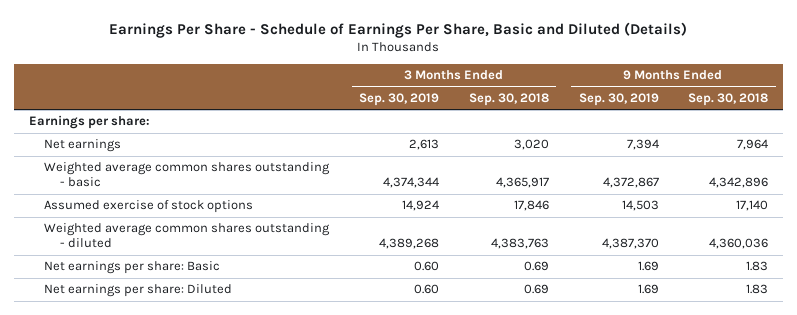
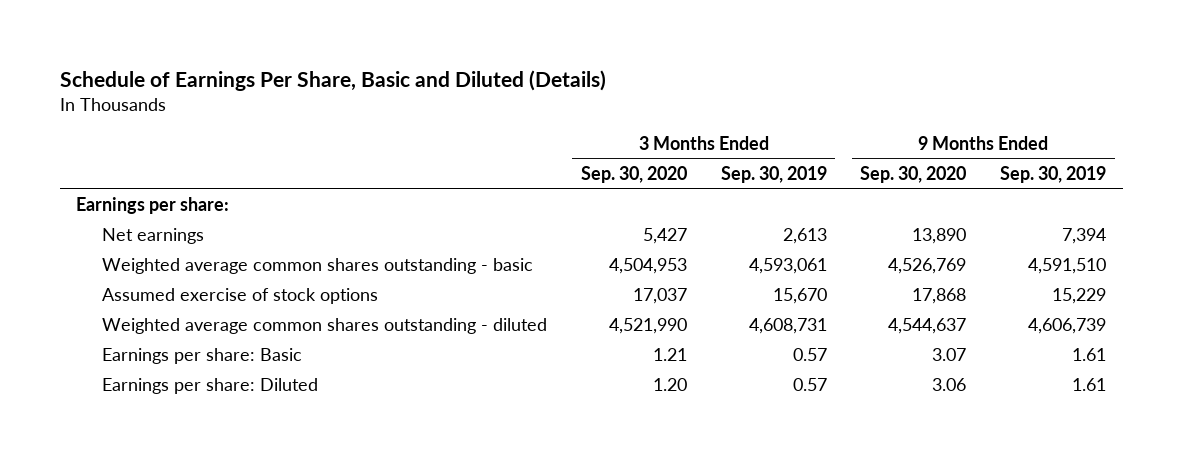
- Earnings Per Share - Schedule of Earnings Per Share, Basic and Diluted (Details)
+ Schedule of Earnings Per Share, Basic and Diluted (Details)
- | 3 Months Ended Sep. 30, 2019 | 3 Months Ended Sep. 30, 2018 | 9 Months Ended Sep. 30, 2019 | 9 Months Ended Sep. 30, 2018
+ | 3 Months Ended Sep. 30, 2020 | 3 Months Ended Sep. 30, 2019 | 9 Months Ended Sep. 30, 2020 | 9 Months Ended Sep. 30, 2019
- Weighted average common shares outstanding - basic | 4,374,344 | 4,365,917 | 4,372,867 | 4,342,896
- Assumed exercise of stock options | 14,924 | 17,846 | 14,503 | 17,140
- Weighted average common shares outstanding - diluted | 4,389,268 | 4,383,763 | 4,387,370 | 4,360,036
- Net earnings per share: Basic | 0.60 | 0.69 | 1.69 | 1.83
- Net earnings per share: Diluted | 0.60 | 0.69 | 1.69 | 1.83
+ Weighted average common shares outstanding - basic | 4,504,953 | 4,593,061 | 4,526,769 | 4,591,510
+ Assumed exercise of stock options | 17,037 | 15,670 | 17,868 | 15,229
+ Weighted average common shares outstanding - diluted | 4,521,990 | 4,608,731 | 4,544,637 | 4,606,739
+ Earnings per share: Basic | 1.21 | 0.57 | 3.07 | 1.61
+ Earnings per share: Diluted | 1.20 | 0.57 | 3.06 | 1.61

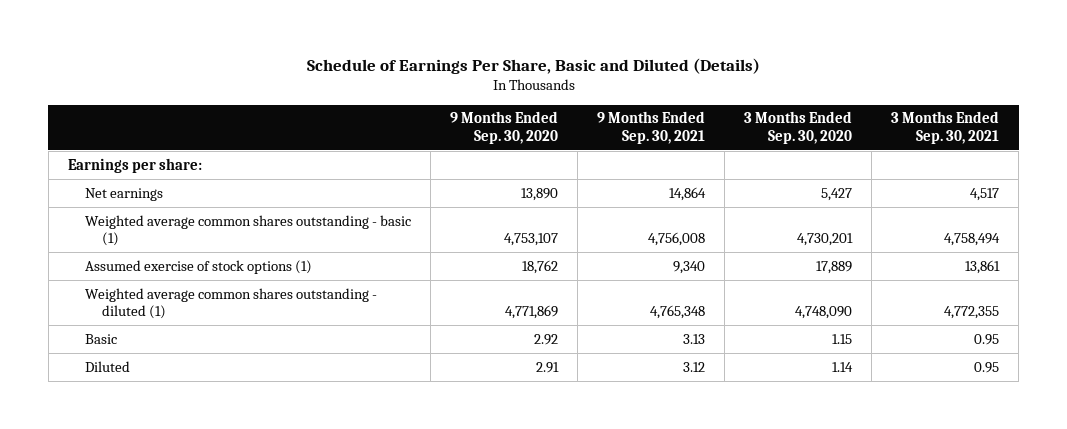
- | 3 Months Ended Sep. 30, 2020 | 3 Months Ended Sep. 30, 2019 | 9 Months Ended Sep. 30, 2020 | 9 Months Ended Sep. 30, 2019
+ | 9 Months Ended Sep. 30, 2020 | 9 Months Ended Sep. 30, 2021 | 3 Months Ended Sep. 30, 2020 | 3 Months Ended Sep. 30, 2021
- Weighted average common shares outstanding - basic | 4,504,953 | 4,593,061 | 4,526,769 | 4,591,510
- Assumed exercise of stock options | 17,037 | 15,670 | 17,868 | 15,229
- Weighted average common shares outstanding - diluted | 4,521,990 | 4,608,731 | 4,544,637 | 4,606,739
- Earnings per share: Basic | 1.21 | 0.57 | 3.07 | 1.61
- Earnings per share: Diluted | 1.20 | 0.57 | 3.06 | 1.61
+ Weighted average common shares outstanding - basic (1) | 4,753,107 | 4,756,008 | 4,730,201 | 4,758,494
+ Assumed exercise of stock options (1) | 18,762 | 9,340 | 17,889 | 13,861
+ Weighted average common shares outstanding - diluted (1) | 4,771,869 | 4,765,348 | 4,748,090 | 4,772,355
+ Basic | 2.92 | 3.13 | 1.15 | 0.95
+ Diluted | 2.91 | 3.12 | 1.14 | 0.95

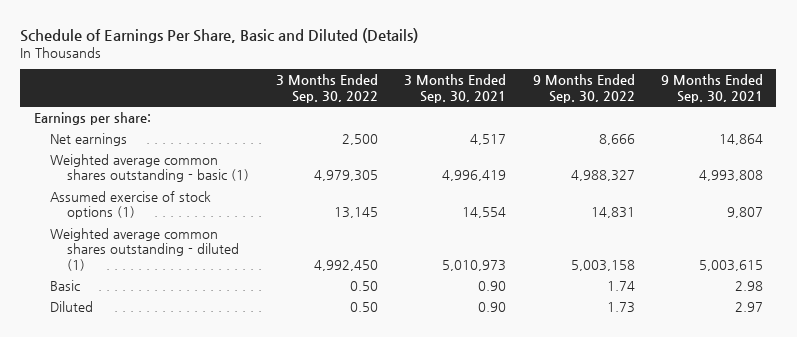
- | 9 Months Ended Sep. 30, 2020 | 9 Months Ended Sep. 30, 2021 | 3 Months Ended Sep. 30, 2020 | 3 Months Ended Sep. 30, 2021
+ | 3 Months Ended Sep. 30, 2022 | 3 Months Ended Sep. 30, 2021 | 9 Months Ended Sep. 30, 2022 | 9 Months Ended Sep. 30, 2021
- Weighted average common shares outstanding - basic (1) | 4,753,107 | 4,756,008 | 4,730,201 | 4,758,494
- Assumed exercise of stock options (1) | 18,762 | 9,340 | 17,889 | 13,861
- Weighted average common shares outstanding - diluted (1) | 4,771,869 | 4,765,348 | 4,748,090 | 4,772,355
- Basic | 2.92 | 3.13 | 1.15 | 0.95
- Diluted | 2.91 | 3.12 | 1.14 | 0.95
+ Weighted average common shares outstanding - basic (1) | 4,979,305 | 4,996,419 | 4,988,327 | 4,993,808
+ Assumed exercise of stock options (1) | 13,145 | 14,554 | 14,831 | 9,807
+ Weighted average common shares outstanding - diluted (1) | 4,992,450 | 5,010,973 | 5,003,158 | 5,003,615
+ Basic | 0.50 | 0.90 | 1.74 | 2.98
+ Diluted | 0.50 | 0.90 | 1.73 | 2.97

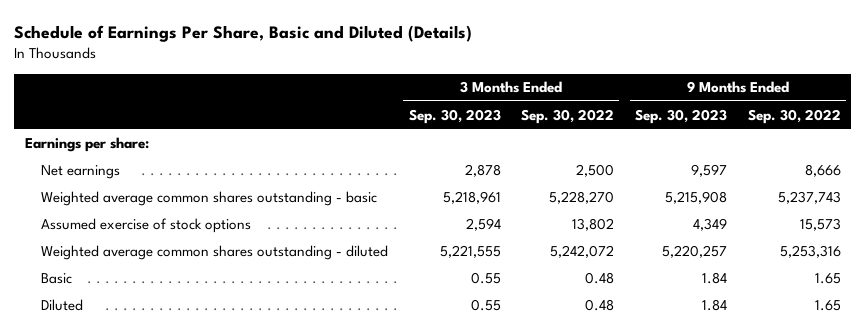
- | 3 Months Ended Sep. 30, 2022 | 3 Months Ended Sep. 30, 2021 | 9 Months Ended Sep. 30, 2022 | 9 Months Ended Sep. 30, 2021
+ | 3 Months Ended Sep. 30, 2023 | 3 Months Ended Sep. 30, 2022 | 9 Months Ended Sep. 30, 2023 | 9 Months Ended Sep. 30, 2022
- Weighted average common shares outstanding - basic (1) | 4,979,305 | 4,996,419 | 4,988,327 | 4,993,808
- Assumed exercise of stock options (1) | 13,145 | 14,554 | 14,831 | 9,807
- Weighted average common shares outstanding - diluted (1) | 4,992,450 | 5,010,973 | 5,003,158 | 5,003,615
- Basic | 0.50 | 0.90 | 1.74 | 2.98
- Diluted | 0.50 | 0.90 | 1.73 | 2.97
+ Weighted average common shares outstanding - basic | 5,218,961 | 5,228,270 | 5,215,908 | 5,237,743
+ Assumed exercise of stock options | 2,594 | 13,802 | 4,349 | 15,573
+ Weighted average common shares outstanding - diluted | 5,221,555 | 5,242,072 | 5,220,257 | 5,253,316
+ Basic | 0.55 | 0.48 | 1.84 | 1.65
+ Diluted | 0.55 | 0.48 | 1.84 | 1.65

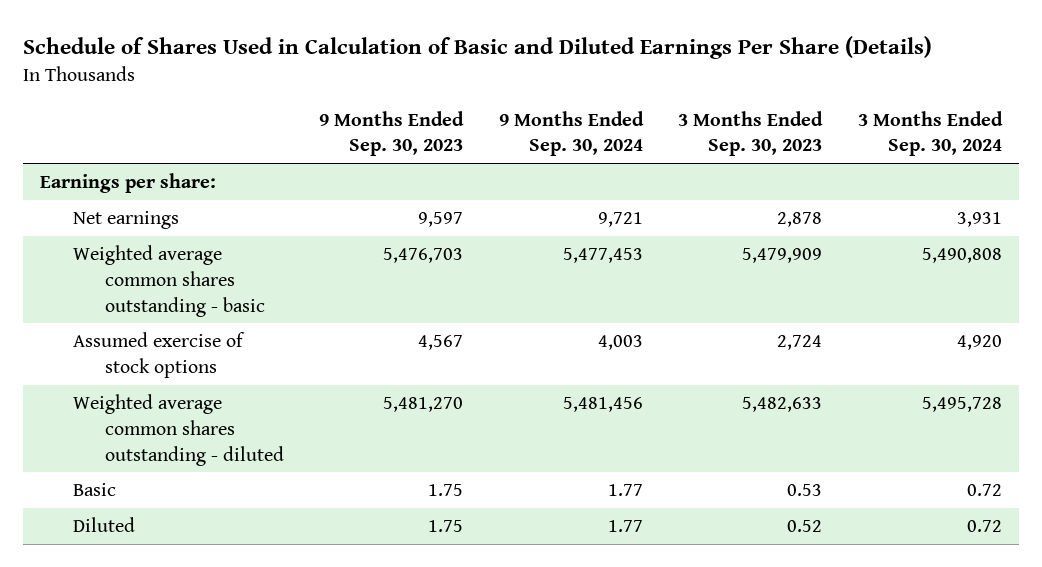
- Schedule of Earnings Per Share, Basic and Diluted (Details)
+ Schedule of Shares Used in Calculation of Basic and Diluted Earnings Per Share (Details)
- | 3 Months Ended Sep. 30, 2023 | 3 Months Ended Sep. 30, 2022 | 9 Months Ended Sep. 30, 2023 | 9 Months Ended Sep. 30, 2022
+ | 9 Months Ended Sep. 30, 2023 | 9 Months Ended Sep. 30, 2024 | 3 Months Ended Sep. 30, 2023 | 3 Months Ended Sep. 30, 2024
- Weighted average common shares outstanding - basic | 5,218,961 | 5,228,270 | 5,215,908 | 5,237,743
- Assumed exercise of stock options | 2,594 | 13,802 | 4,349 | 15,573
- Weighted average common shares outstanding - diluted | 5,221,555 | 5,242,072 | 5,220,257 | 5,253,316
- Basic | 0.55 | 0.48 | 1.84 | 1.65
- Diluted | 0.55 | 0.48 | 1.84 | 1.65
+ Weighted average common shares outstanding - basic | 5,476,703 | 5,477,453 | 5,479,909 | 5,490,808
+ Assumed exercise of stock options | 4,567 | 4,003 | 2,724 | 4,920
+ Weighted average common shares outstanding - diluted | 5,481,270 | 5,481,456 | 5,482,633 | 5,495,728
+ Basic | 1.75 | 1.77 | 0.53 | 0.72
+ Diluted | 1.75 | 1.77 | 0.52 | 0.72

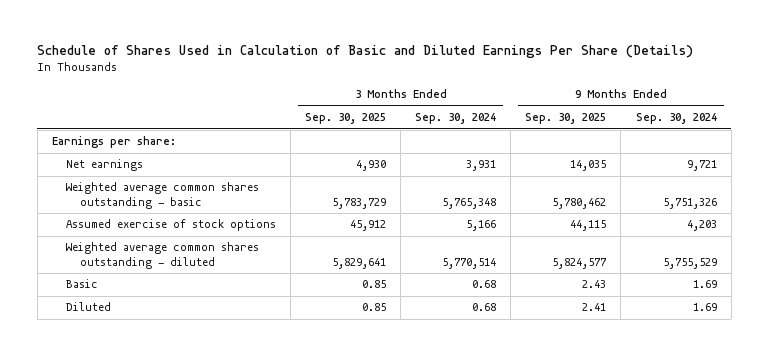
- | 9 Months Ended Sep. 30, 2023 | 9 Months Ended Sep. 30, 2024 | 3 Months Ended Sep. 30, 2023 | 3 Months Ended Sep. 30, 2024
+ | 3 Months Ended Sep. 30, 2025 | 3 Months Ended Sep. 30, 2024 | 9 Months Ended Sep. 30, 2025 | 9 Months Ended Sep. 30, 2024
- Weighted average common shares outstanding - basic | 5,476,703 | 5,477,453 | 5,479,909 | 5,490,808
- Assumed exercise of stock options | 4,567 | 4,003 | 2,724 | 4,920
- Weighted average common shares outstanding - diluted | 5,481,270 | 5,481,456 | 5,482,633 | 5,495,728
- Basic | 1.75 | 1.77 | 0.53 | 0.72
- Diluted | 1.75 | 1.77 | 0.52 | 0.72
+ Weighted average common shares outstanding - basic | 5,783,729 | 5,765,348 | 5,780,462 | 5,751,326
+ Assumed exercise of stock options | 45,912 | 5,166 | 44,115 | 4,203
+ Weighted average common shares outstanding - diluted | 5,829,641 | 5,770,514 | 5,824,577 | 5,755,529
+ Basic | 0.85 | 0.68 | 2.43 | 1.69
+ Diluted | 0.85 | 0.68 | 2.41 | 1.69

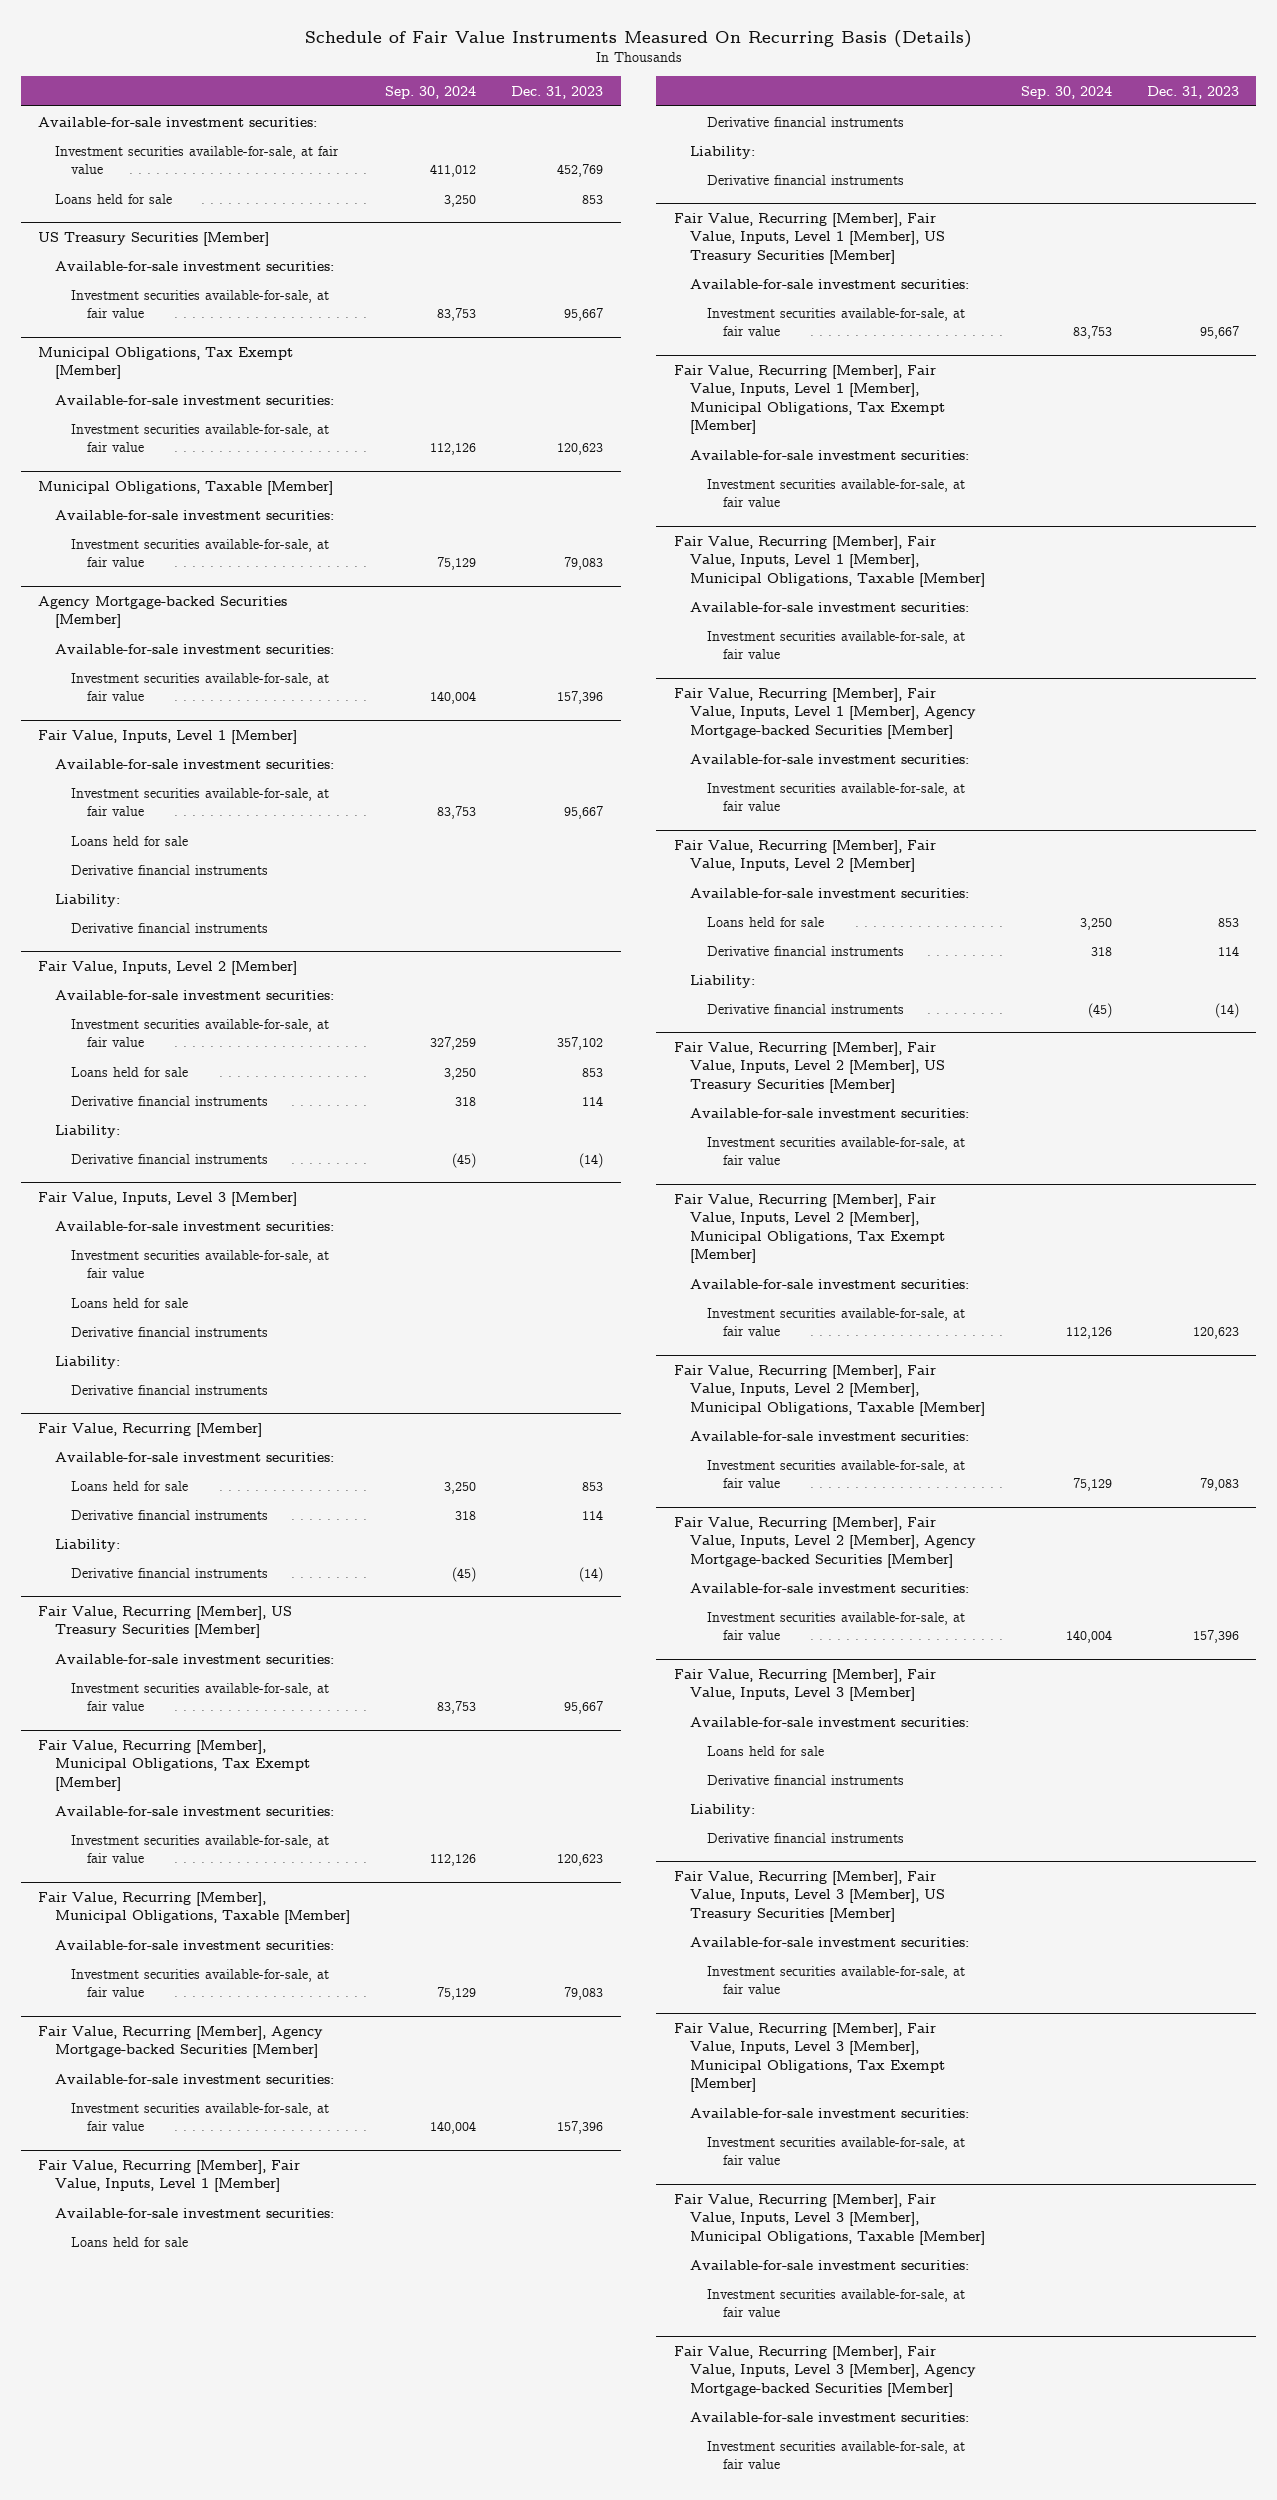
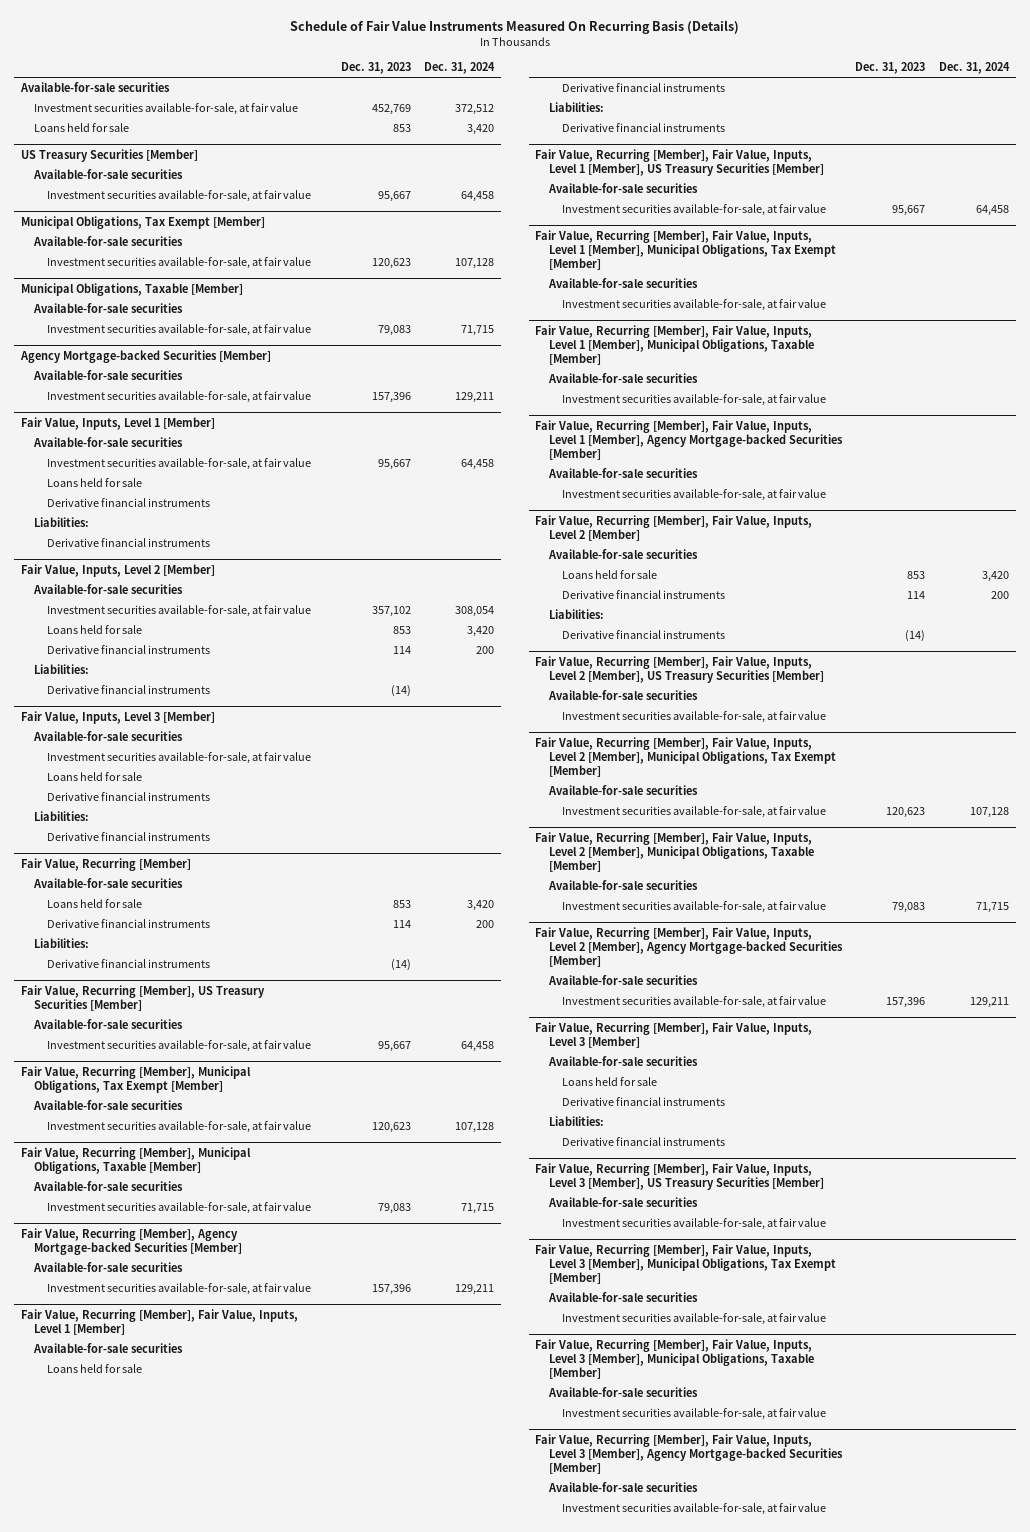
- | Sep. 30, 2024 | Dec. 31, 2023
+ | Dec. 31, 2023 | Dec. 31, 2024
- Available-for-sale investment securities:
+ Available-for-sale securities
@ US Treasury Securities [Member]
- Available-for-sale investment securities:
+ Available-for-sale securities
@ Municipal Obligations, Tax Exempt [Member]
- Available-for-sale investment securities:
+ Available-for-sale securities
@ Municipal Obligations, Taxable [Member]
- Available-for-sale investment securities:
+ Available-for-sale securities
@ Agency Mortgage-backed Securities [Member]
- Available-for-sale investment securities:
+ Available-for-sale securities
@ Fair Value, Inputs, Level 1 [Member]
- Available-for-sale investment securities:
+ Available-for-sale securities
- Liability:
+ Liabilities:
@ Fair Value, Inputs, Level 2 [Member]
- Available-for-sale investment securities:
+ Available-for-sale securities
- Liability:
+ Liabilities:
@ Fair Value, Inputs, Level 3 [Member]
- Available-for-sale investment securities:
+ Available-for-sale securities
- Liability:
+ Liabilities:
@ Fair Value, Recurring [Member]
- Available-for-sale investment securities:
+ Available-for-sale securities
- Liability:
+ Liabilities:
@ Fair Value, Recurring [Member], US Treasury Securities [Member]
- Available-for-sale investment securities:
+ Available-for-sale securities
@ Fair Value, Recurring [Member], Municipal Obligations, Tax Exempt [Member]
- Available-for-sale investment securities:
+ Available-for-sale securities
@ Fair Value, Recurring [Member], Municipal Obligations, Taxable [Member]
- Available-for-sale investment securities:
+ Available-for-sale securities
@ Fair Value, Recurring [Member], Agency Mortgage-backed Securities [Member]
- Available-for-sale investment securities:
+ Available-for-sale securities
@ Fair Value, Recurring [Member], Fair Value, Inputs, Level 1 [Member]
- Available-for-sale investment securities:
+ Available-for-sale securities
- Liability:
+ Liabilities:
@ Fair Value, Recurring [Member], Fair Value, Inputs, Level 1 [Member], US Treasury Securities [Member]
- Available-for-sale investment securities:
+ Available-for-sale securities
@ Fair Value, Recurring [Member], Fair Value, Inputs, Level 1 [Member], Municipal Obligations, Tax Exempt [Member]
- Available-for-sale investment securities:
+ Available-for-sale securities
@ Fair Value, Recurring [Member], Fair Value, Inputs, Level 1 [Member], Municipal Obligations, Taxable [Member]
- Available-for-sale investment securities:
+ Available-for-sale securities
@ Fair Value, Recurring [Member], Fair Value, Inputs, Level 1 [Member], Agency Mortgage-backed Securities [Member]
- Available-for-sale investment securities:
+ Available-for-sale securities
@ Fair Value, Recurring [Member], Fair Value, Inputs, Level 2 [Member]
- Available-for-sale investment securities:
+ Available-for-sale securities
- Liability:
+ Liabilities:
@ Fair Value, Recurring [Member], Fair Value, Inputs, Level 2 [Member], US Treasury Securities [Member]
- Available-for-sale investment securities:
+ Available-for-sale securities
@ Fair Value, Recurring [Member], Fair Value, Inputs, Level 2 [Member], Municipal Obligations, Tax Exempt [Member]
- Available-for-sale investment securities:
+ Available-for-sale securities
@ Fair Value, Recurring [Member], Fair Value, Inputs, Level 2 [Member], Municipal Obligations, Taxable [Member]
- Available-for-sale investment securities:
+ Available-for-sale securities
@ Fair Value, Recurring [Member], Fair Value, Inputs, Level 2 [Member], Agency Mortgage-backed Securities [Member]
- Available-for-sale investment securities:
+ Available-for-sale securities
@ Fair Value, Recurring [Member], Fair Value, Inputs, Level 3 [Member]
- Available-for-sale investment securities:
+ Available-for-sale securities
- Liability:
+ Liabilities:
@ Fair Value, Recurring [Member], Fair Value, Inputs, Level 3 [Member], US Treasury Securities [Member]
- Available-for-sale investment securities:
+ Available-for-sale securities
@ Fair Value, Recurring [Member], Fair Value, Inputs, Level 3 [Member], Municipal Obligations, Tax Exempt [Member]
- Available-for-sale investment securities:
+ Available-for-sale securities
@ Fair Value, Recurring [Member], Fair Value, Inputs, Level 3 [Member], Municipal Obligations, Taxable [Member]
- Available-for-sale investment securities:
+ Available-for-sale securities
@ Fair Value, Recurring [Member], Fair Value, Inputs, Level 3 [Member], Agency Mortgage-backed Securities [Member]
- Available-for-sale investment securities:
+ Available-for-sale securities

